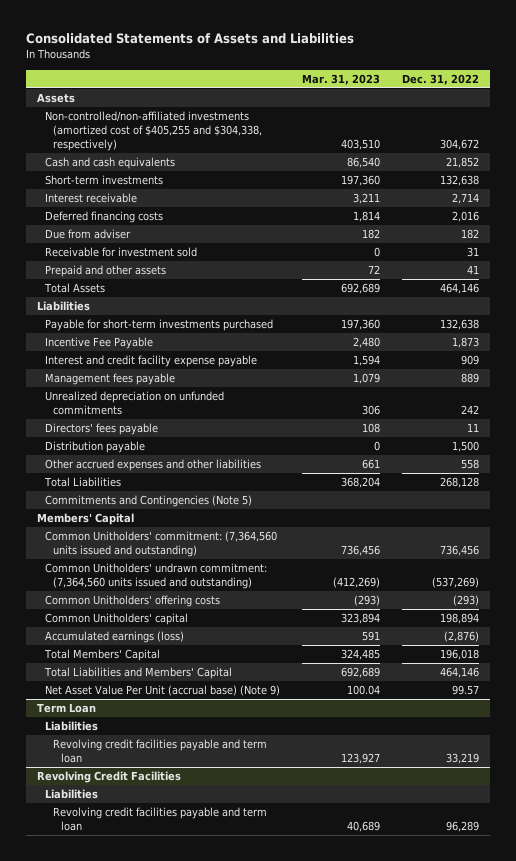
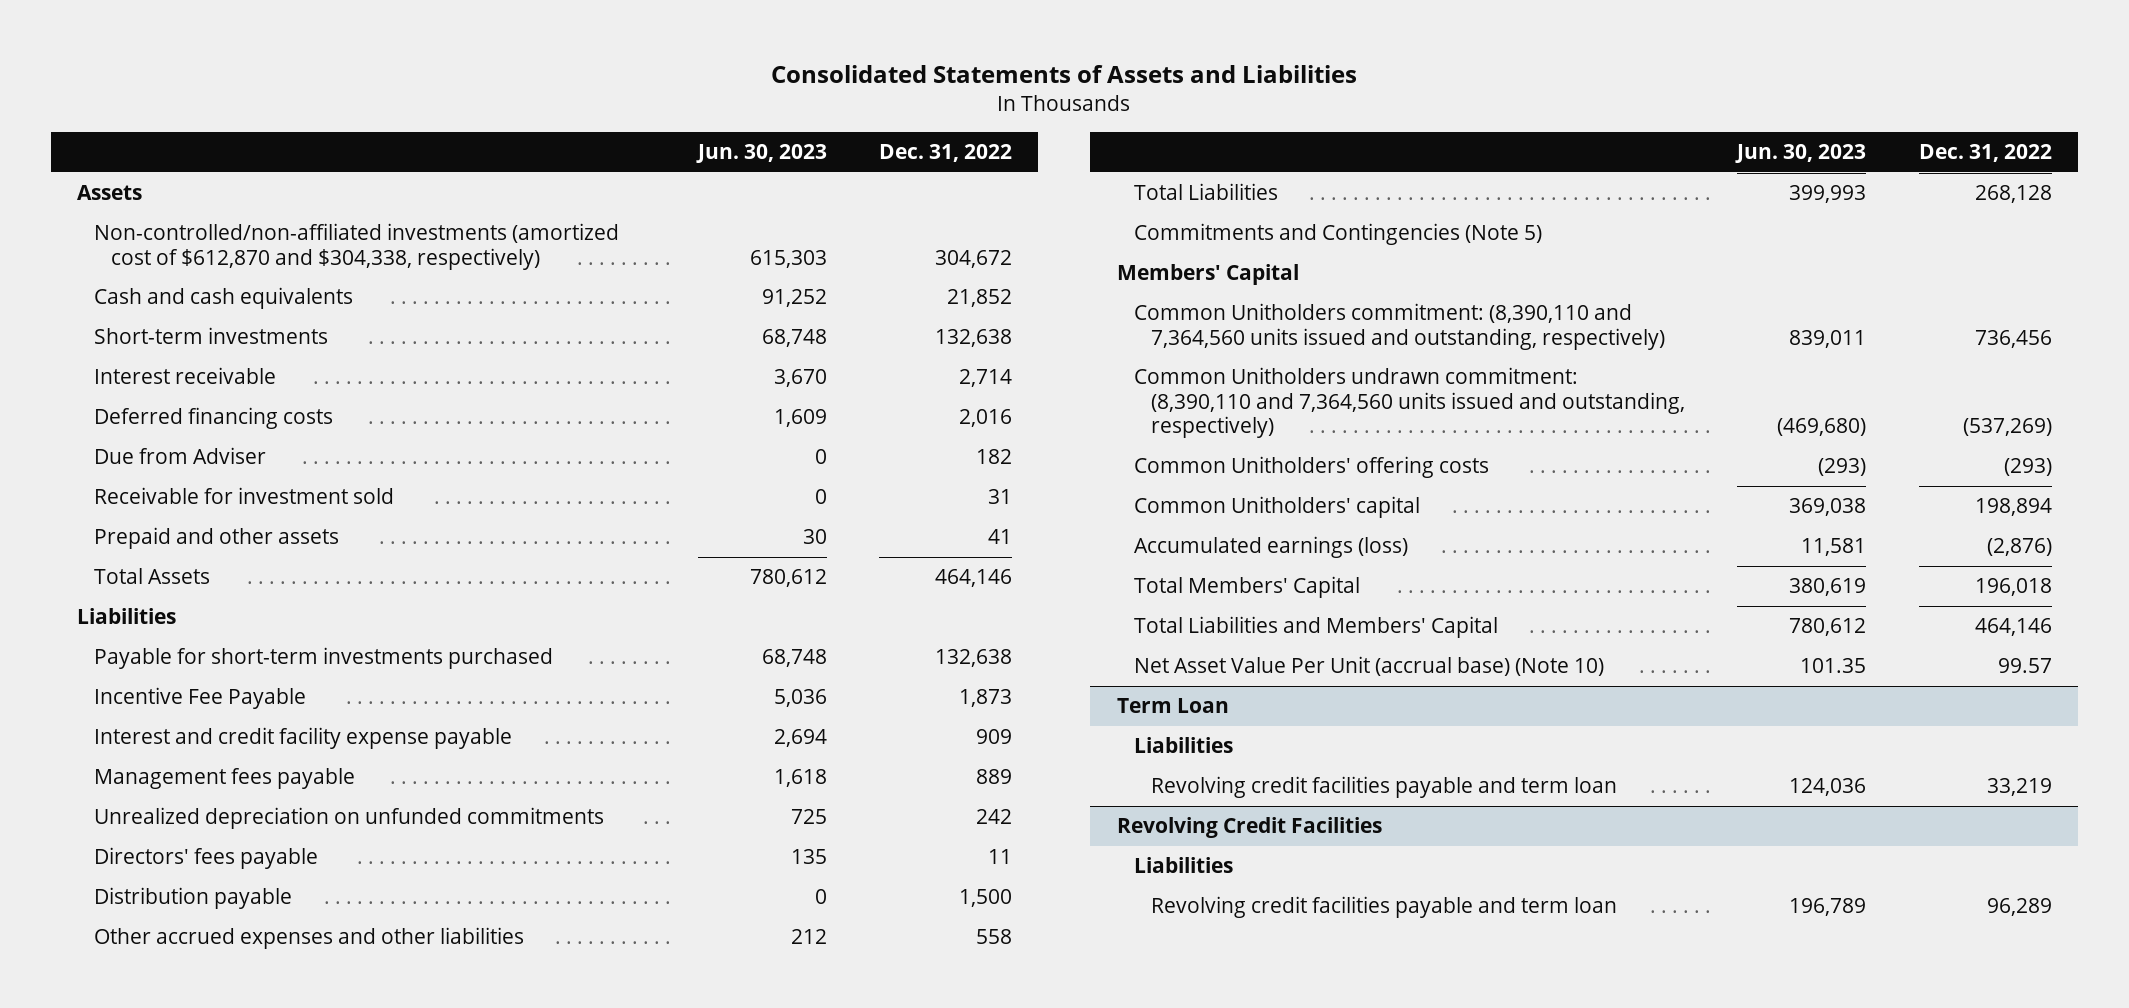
- | Mar. 31, 2023 | Dec. 31, 2022
+ | Jun. 30, 2023 | Dec. 31, 2022
- Non-controlled/non-affiliated investments (amortized cost of $405,255 and $304,338, respectively) | 403,510 | 304,672
+ Non-controlled/non-affiliated investments (amortized cost of $612,870 and $304,338, respectively) | 615,303 | 304,672
- Due from adviser | 182 | 182
+ Due from Adviser | 0 | 182
- Common Unitholders' commitment: (7,364,560 units issued and outstanding) | 736,456 | 736,456
- Common Unitholders' undrawn commitment: (7,364,560 units issued and outstanding) | (412,269) | (537,269)
+ Common Unitholders commitment: (8,390,110 and 7,364,560 units issued and outstanding, respectively) | 839,011 | 736,456
+ Common Unitholders undrawn commitment: (8,390,110 and 7,364,560 units issued and outstanding, respectively) | (469,680) | (537,269)
- Net Asset Value Per Unit (accrual base) (Note 9) | 100.04 | 99.57
+ Net Asset Value Per Unit (accrual base) (Note 10) | 101.35 | 99.57

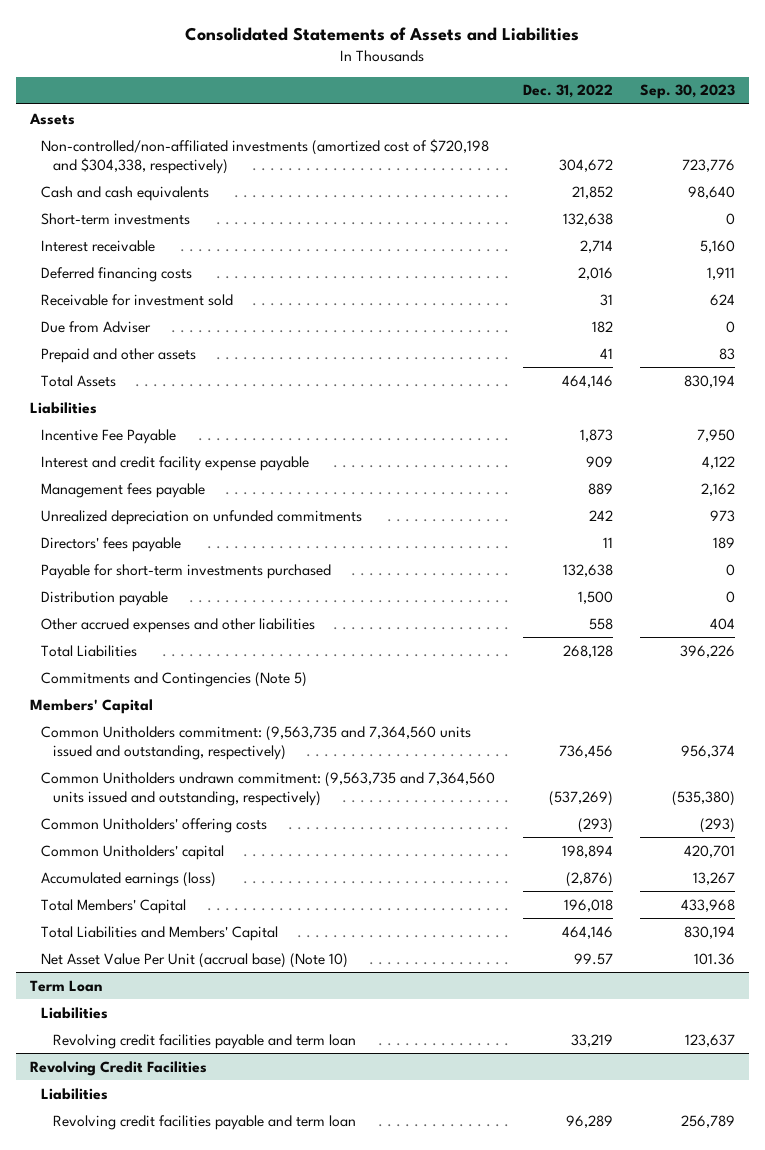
- | Jun. 30, 2023 | Dec. 31, 2022
+ | Dec. 31, 2022 | Sep. 30, 2023
- Non-controlled/non-affiliated investments (amortized cost of $612,870 and $304,338, respectively) | 615,303 | 304,672
+ Non-controlled/non-affiliated investments (amortized cost of $720,198 and $304,338, respectively) | 304,672 | 723,776
moved down: Due from Adviser | 182 | 0
moved down: Payable for short-term investments purchased | 132,638 | 0
- Common Unitholders commitment: (8,390,110 and 7,364,560 units issued and outstanding, respectively) | 839,011 | 736,456
- Common Unitholders undrawn commitment: (8,390,110 and 7,364,560 units issued and outstanding, respectively) | (469,680) | (537,269)
+ Common Unitholders commitment: (9,563,735 and 7,364,560 units issued and outstanding, respectively) | 736,456 | 956,374
+ Common Unitholders undrawn commitment: (9,563,735 and 7,364,560 units issued and outstanding, respectively) | (537,269) | (535,380)

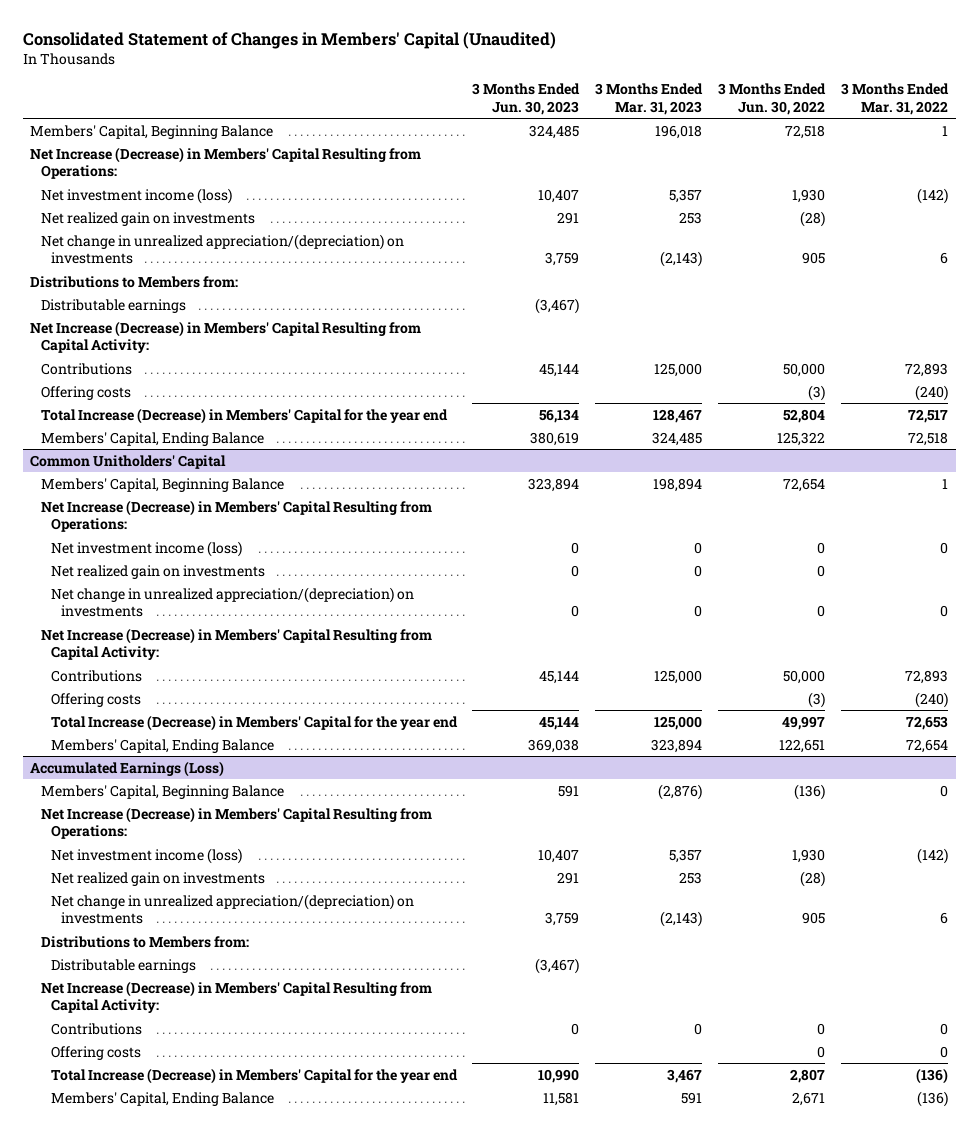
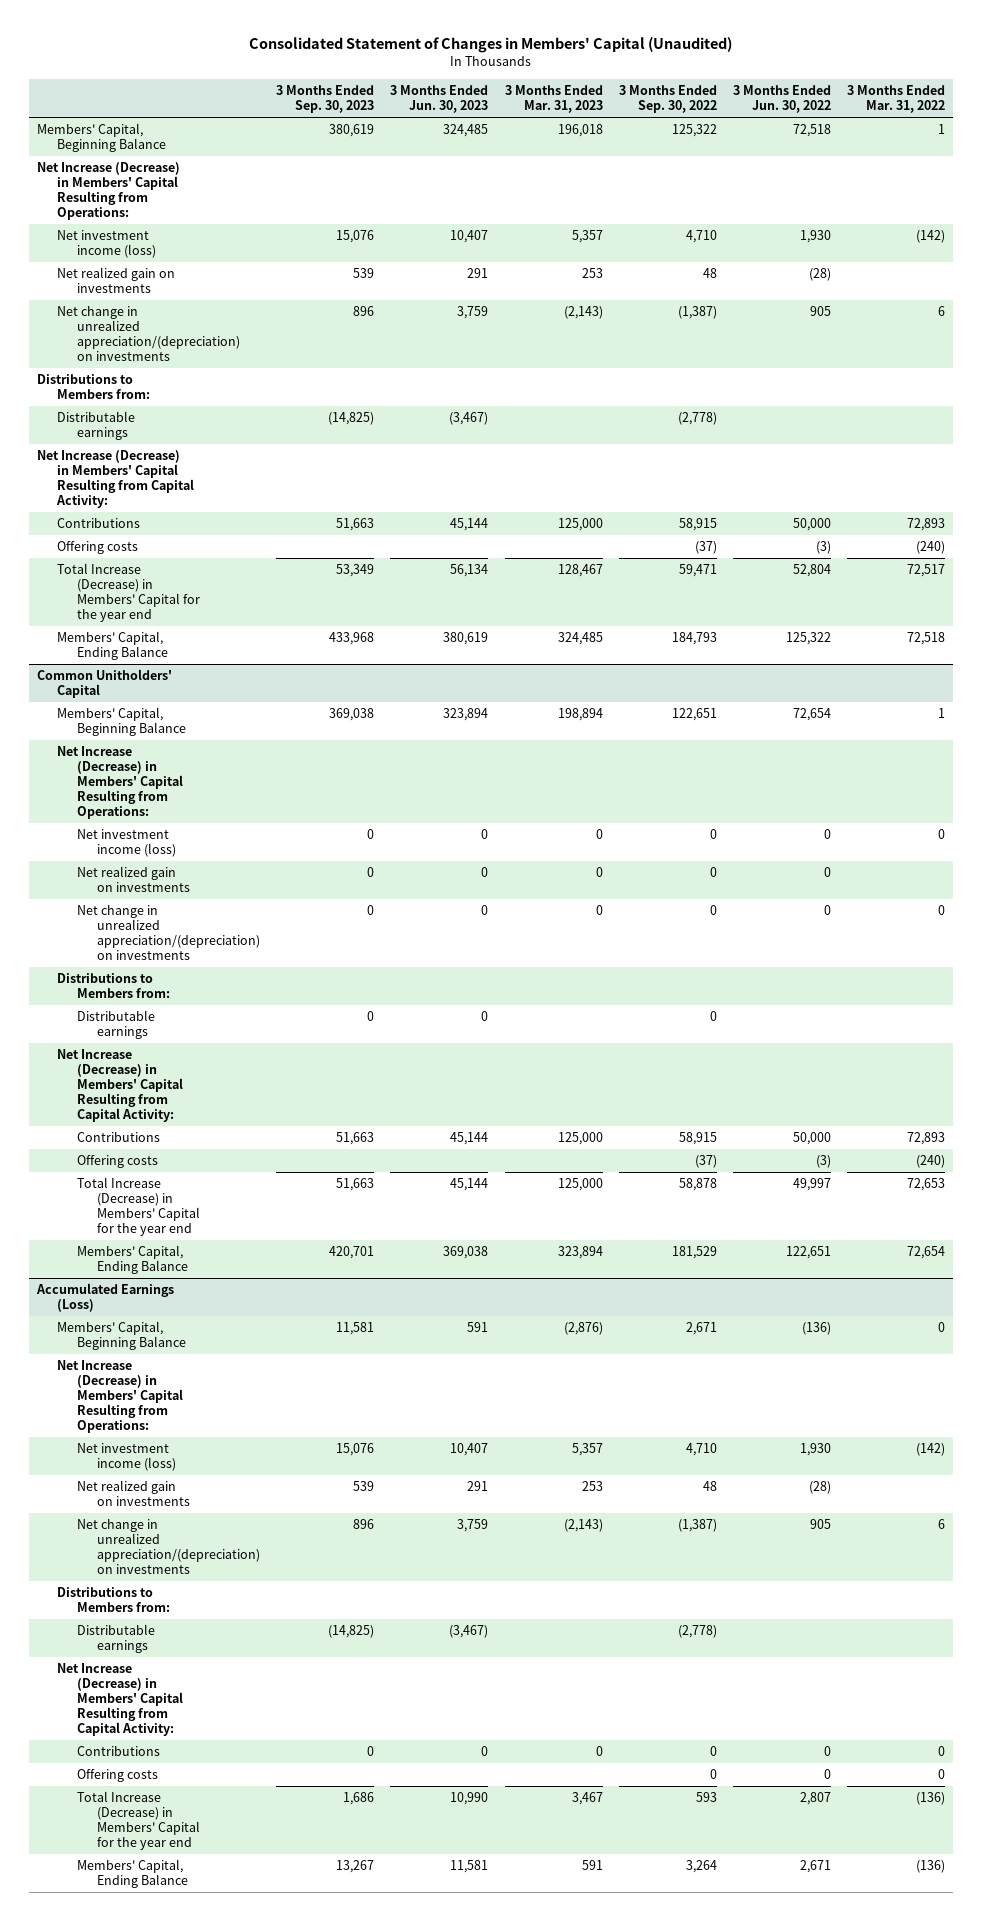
- | 3 Months Ended Jun. 30, 2023 | 3 Months Ended Mar. 31, 2023 | 3 Months Ended Jun. 30, 2022 | 3 Months Ended Mar. 31, 2022
+ | 3 Months Ended Sep. 30, 2023 | 3 Months Ended Jun. 30, 2023 | 3 Months Ended Mar. 31, 2023 | 3 Months Ended Sep. 30, 2022 | 3 Months Ended Jun. 30, 2022 | 3 Months Ended Mar. 31, 2022
@ Common Unitholders' Capital
+ Distributions to Members from:
+ Distributable earnings | 0 | 0 | | 0 | |

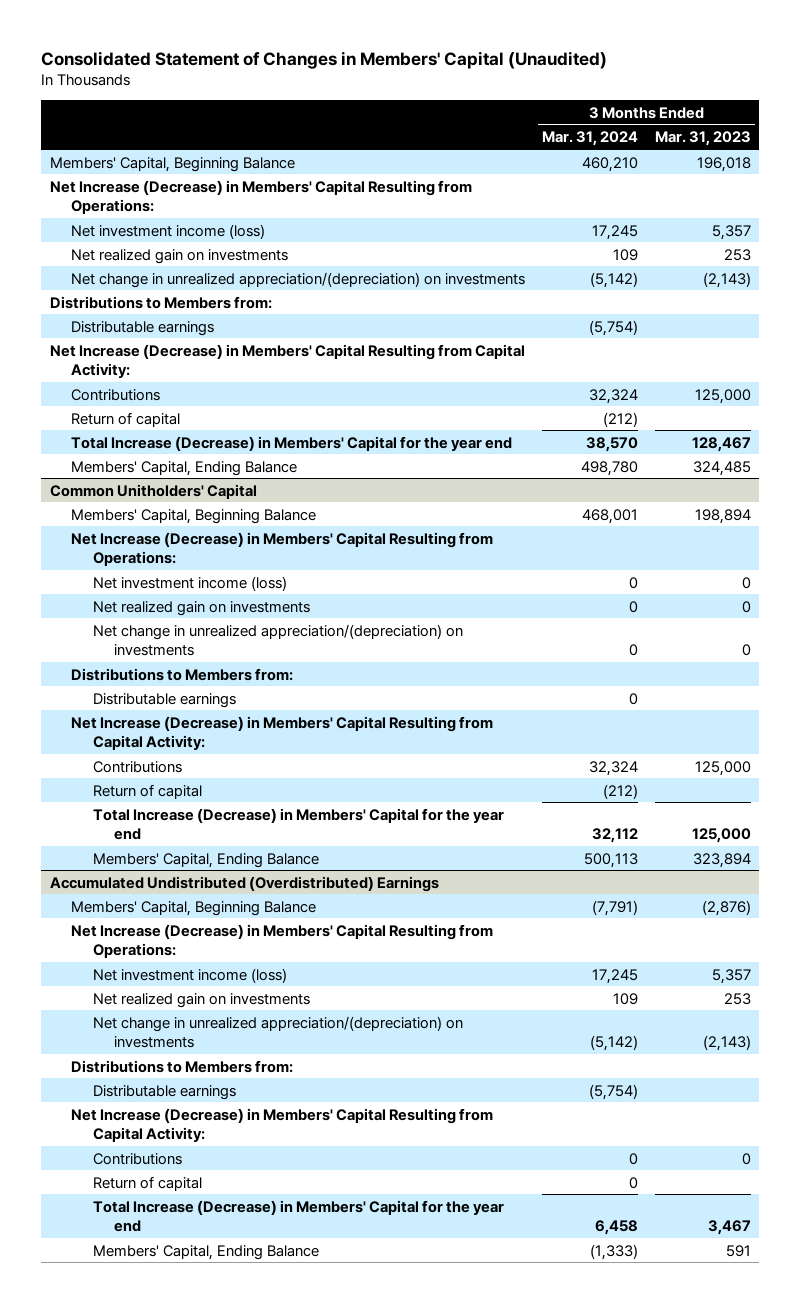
- | 3 Months Ended Sep. 30, 2023 | 3 Months Ended Jun. 30, 2023 | 3 Months Ended Mar. 31, 2023 | 3 Months Ended Sep. 30, 2022 | 3 Months Ended Jun. 30, 2022 | 3 Months Ended Mar. 31, 2022
+ | 3 Months Ended Mar. 31, 2024 | 3 Months Ended Mar. 31, 2023
- Offering costs | | | | (37) | (3) | (240)
+ Return of capital | (212) |
@ Common Unitholders' Capital
- Offering costs | | | | (37) | (3) | (240)
+ Return of capital | (212) |
- Accumulated Earnings (Loss)
+ Accumulated Undistributed (Overdistributed) Earnings
- Offering costs | | | | 0 | 0 | 0
+ Return of capital | 0 |

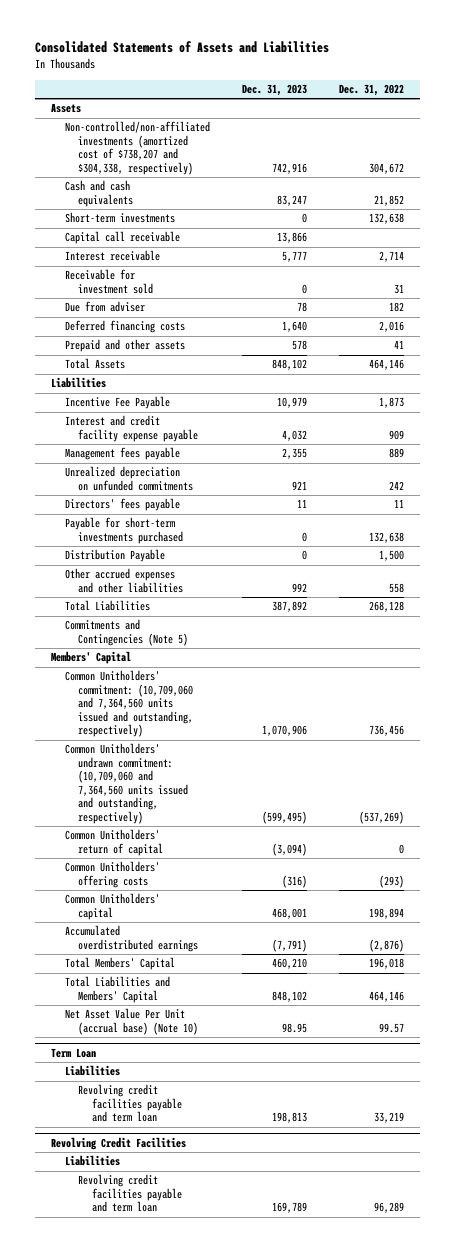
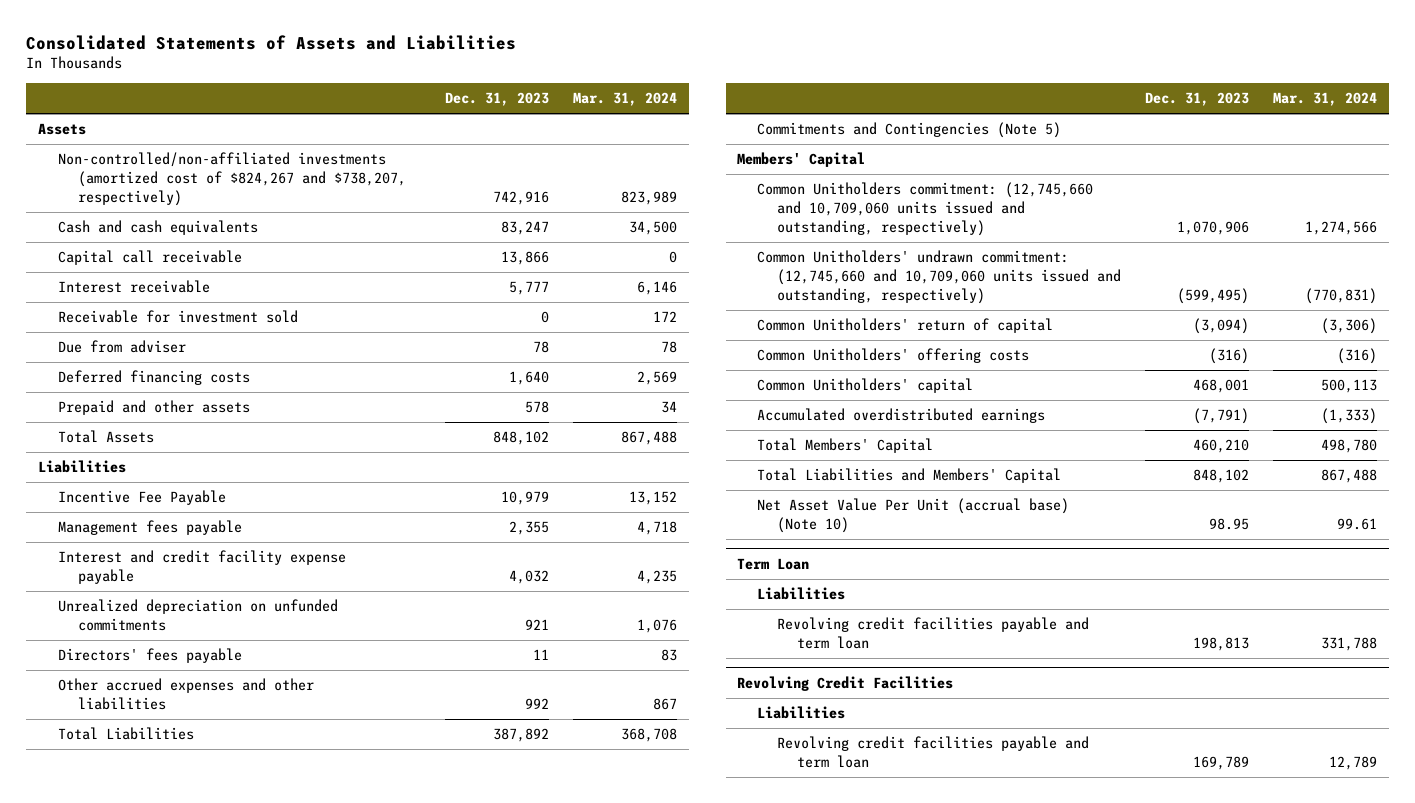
- | Dec. 31, 2023 | Dec. 31, 2022
+ | Dec. 31, 2023 | Mar. 31, 2024
- Non-controlled/non-affiliated investments (amortized cost of $738,207 and $304,338, respectively) | 742,916 | 304,672
+ Non-controlled/non-affiliated investments (amortized cost of $824,267 and $738,207, respectively) | 742,916 | 823,989
- Short-term investments | 0 | 132,638
moved down: Interest and credit facility expense payable | 4,032 | 4,235
- Payable for short-term investments purchased | 0 | 132,638
- Distribution Payable | 0 | 1,500
- Common Unitholders' commitment: (10,709,060 and 7,364,560 units issued and outstanding, respectively) | 1,070,906 | 736,456
- Common Unitholders' undrawn commitment: (10,709,060 and 7,364,560 units issued and outstanding, respectively) | (599,495) | (537,269)
+ Common Unitholders commitment: (12,745,660 and 10,709,060 units issued and outstanding, respectively) | 1,070,906 | 1,274,566
+ Common Unitholders' undrawn commitment: (12,745,660 and 10,709,060 units issued and outstanding, respectively) | (599,495) | (770,831)

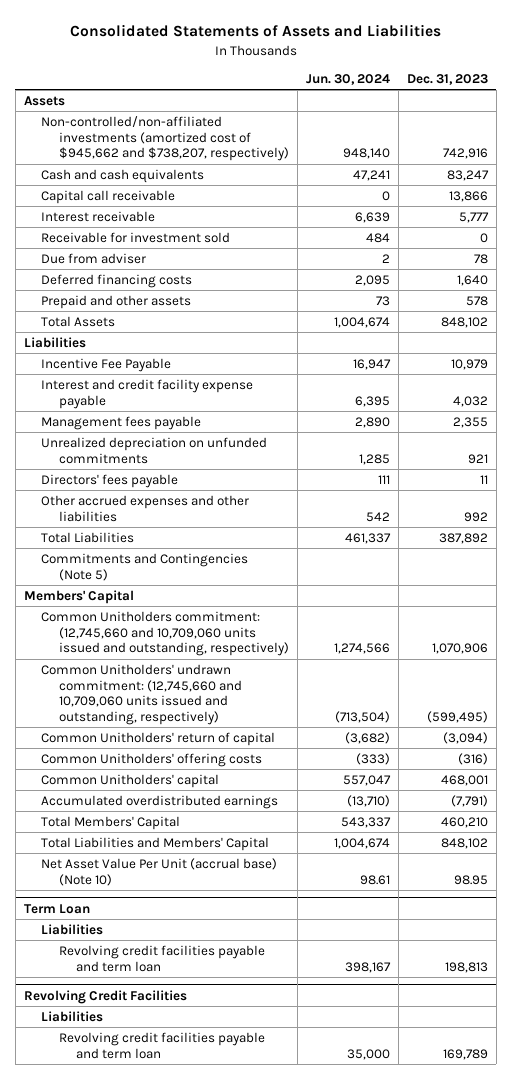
- | Dec. 31, 2023 | Mar. 31, 2024
+ | Jun. 30, 2024 | Dec. 31, 2023
- Non-controlled/non-affiliated investments (amortized cost of $824,267 and $738,207, respectively) | 742,916 | 823,989
+ Non-controlled/non-affiliated investments (amortized cost of $945,662 and $738,207, respectively) | 948,140 | 742,916
moved down: Management fees payable | 2,890 | 2,355

